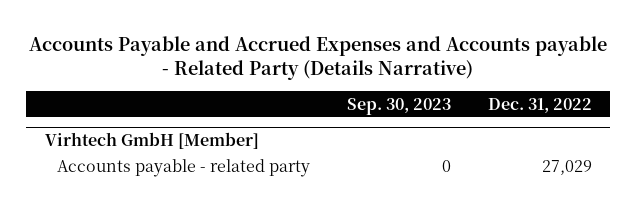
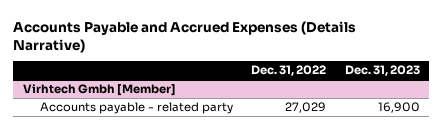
- Accounts Payable and Accrued Expenses and Accounts payable - Related Party (Details Narrative)
+ Accounts Payable and Accrued Expenses (Details Narrative)
- | Sep. 30, 2023 | Dec. 31, 2022
+ | Dec. 31, 2022 | Dec. 31, 2023
- Virhtech GmbH [Member]
+ Virhtech Gmbh [Member]

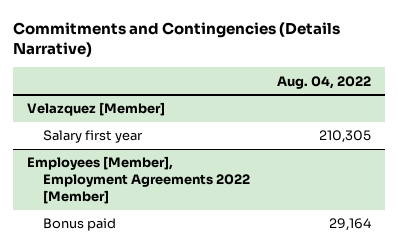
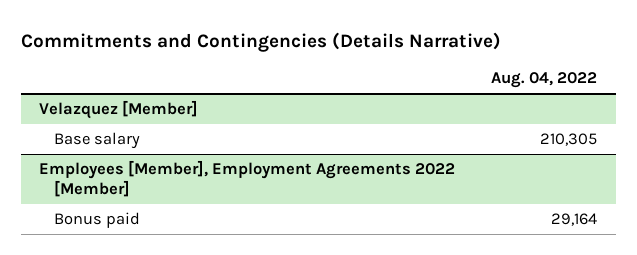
@ Velazquez [Member]
- Salary first year | 210,305
+ Base salary | 210,305

